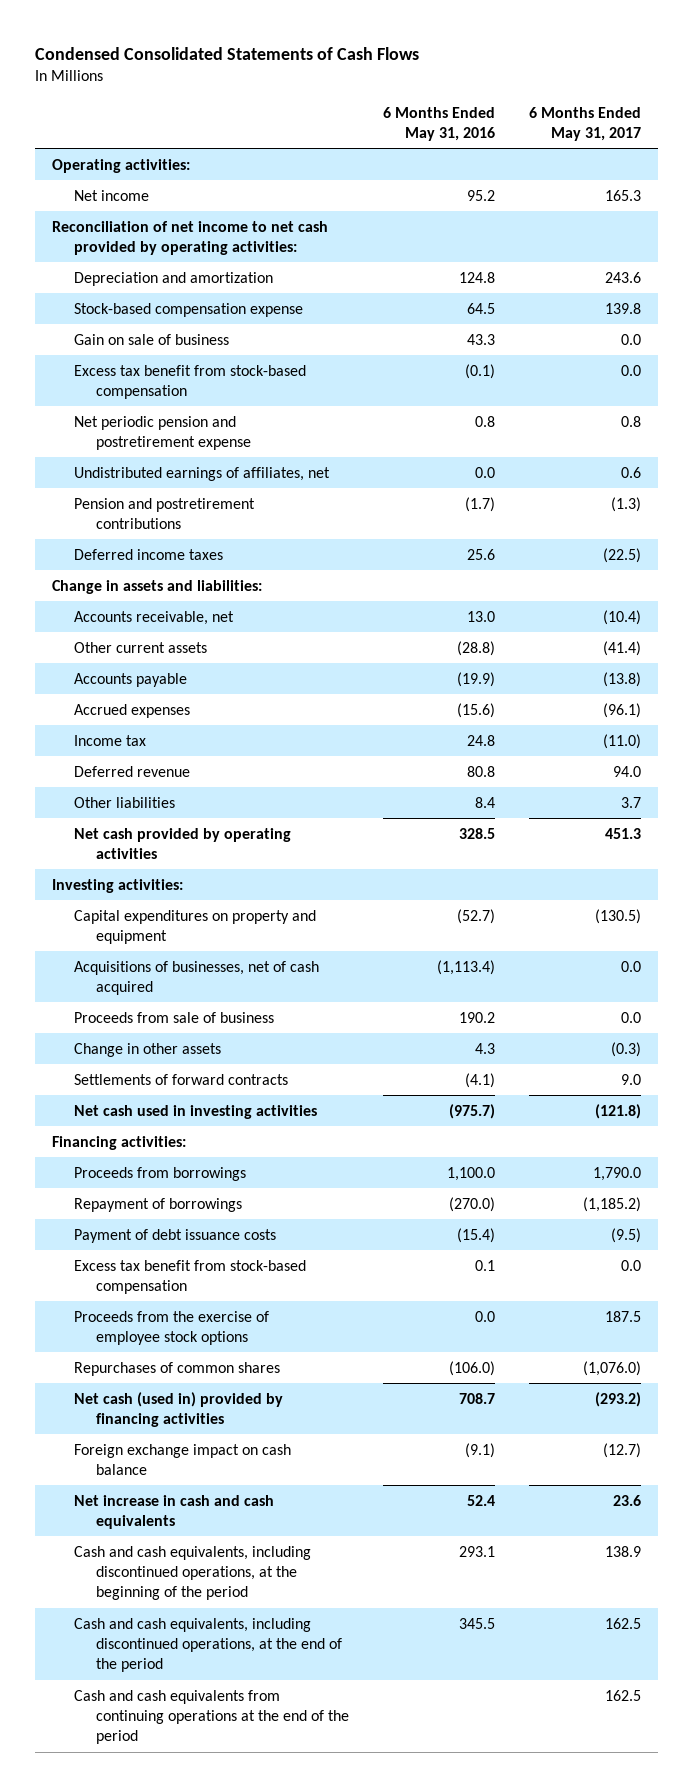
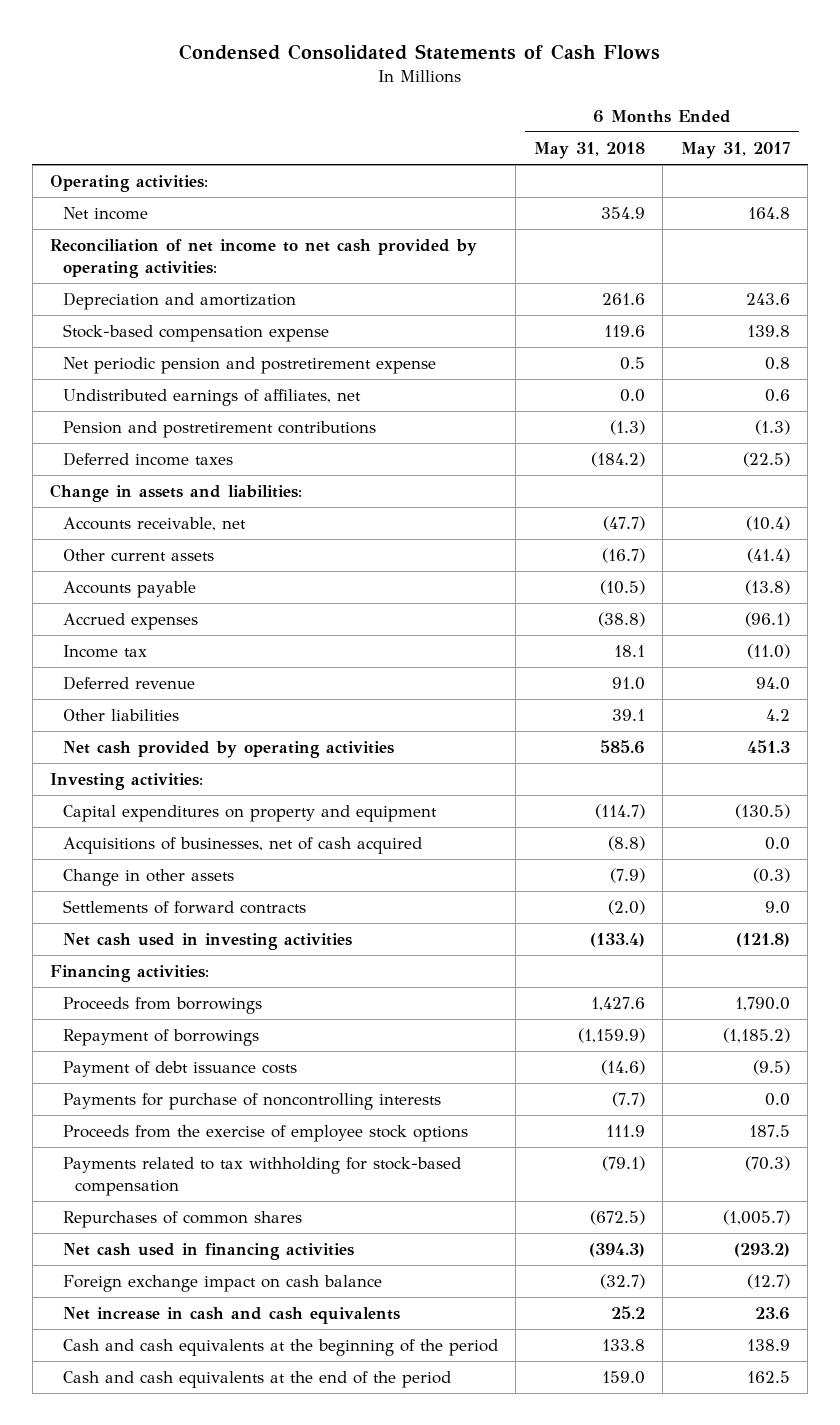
- | 6 Months Ended May 31, 2016 | 6 Months Ended May 31, 2017
+ | 6 Months Ended May 31, 2018 | 6 Months Ended May 31, 2017
- Net income | 95.2 | 165.3
+ Net income | 354.9 | 164.8
- Gain on sale of business | 43.3 | 0.0
- Excess tax benefit from stock-based compensation | (0.1) | 0.0
- Other liabilities | 8.4 | 3.7
+ Other liabilities | 39.1 | 4.2
- Proceeds from sale of business | 190.2 | 0.0
- Excess tax benefit from stock-based compensation | 0.1 | 0.0
+ Payments for purchase of noncontrolling interests | (7.7) | 0.0
- Repurchases of common shares | (106.0) | (1,076.0)
- Net cash (used in) provided by financing activities | 708.7 | (293.2)
+ Payments related to tax withholding for stock-based compensation | (79.1) | (70.3)
+ Repurchases of common shares | (672.5) | (1,005.7)
+ Net cash used in financing activities | (394.3) | (293.2)
- Cash and cash equivalents, including discontinued operations, at the beginning of the period | 293.1 | 138.9
- Cash and cash equivalents, including discontinued operations, at the end of the period | 345.5 | 162.5
- Cash and cash equivalents from continuing operations at the end of the period | | 162.5
+ Cash and cash equivalents at the beginning of the period | 133.8 | 138.9
+ Cash and cash equivalents at the end of the period | 159.0 | 162.5

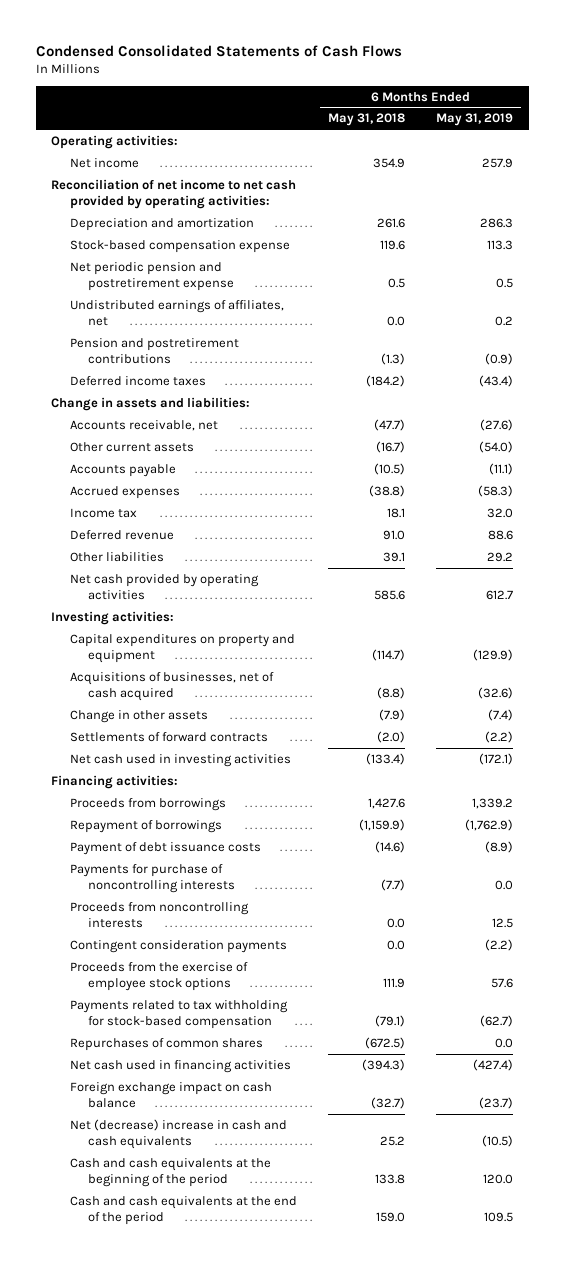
- | 6 Months Ended May 31, 2018 | 6 Months Ended May 31, 2017
+ | 6 Months Ended May 31, 2018 | 6 Months Ended May 31, 2019
+ Proceeds from noncontrolling interests | 0.0 | 12.5
+ Contingent consideration payments | 0.0 | (2.2)
- Net increase in cash and cash equivalents | 25.2 | 23.6
+ Net (decrease) increase in cash and cash equivalents | 25.2 | (10.5)

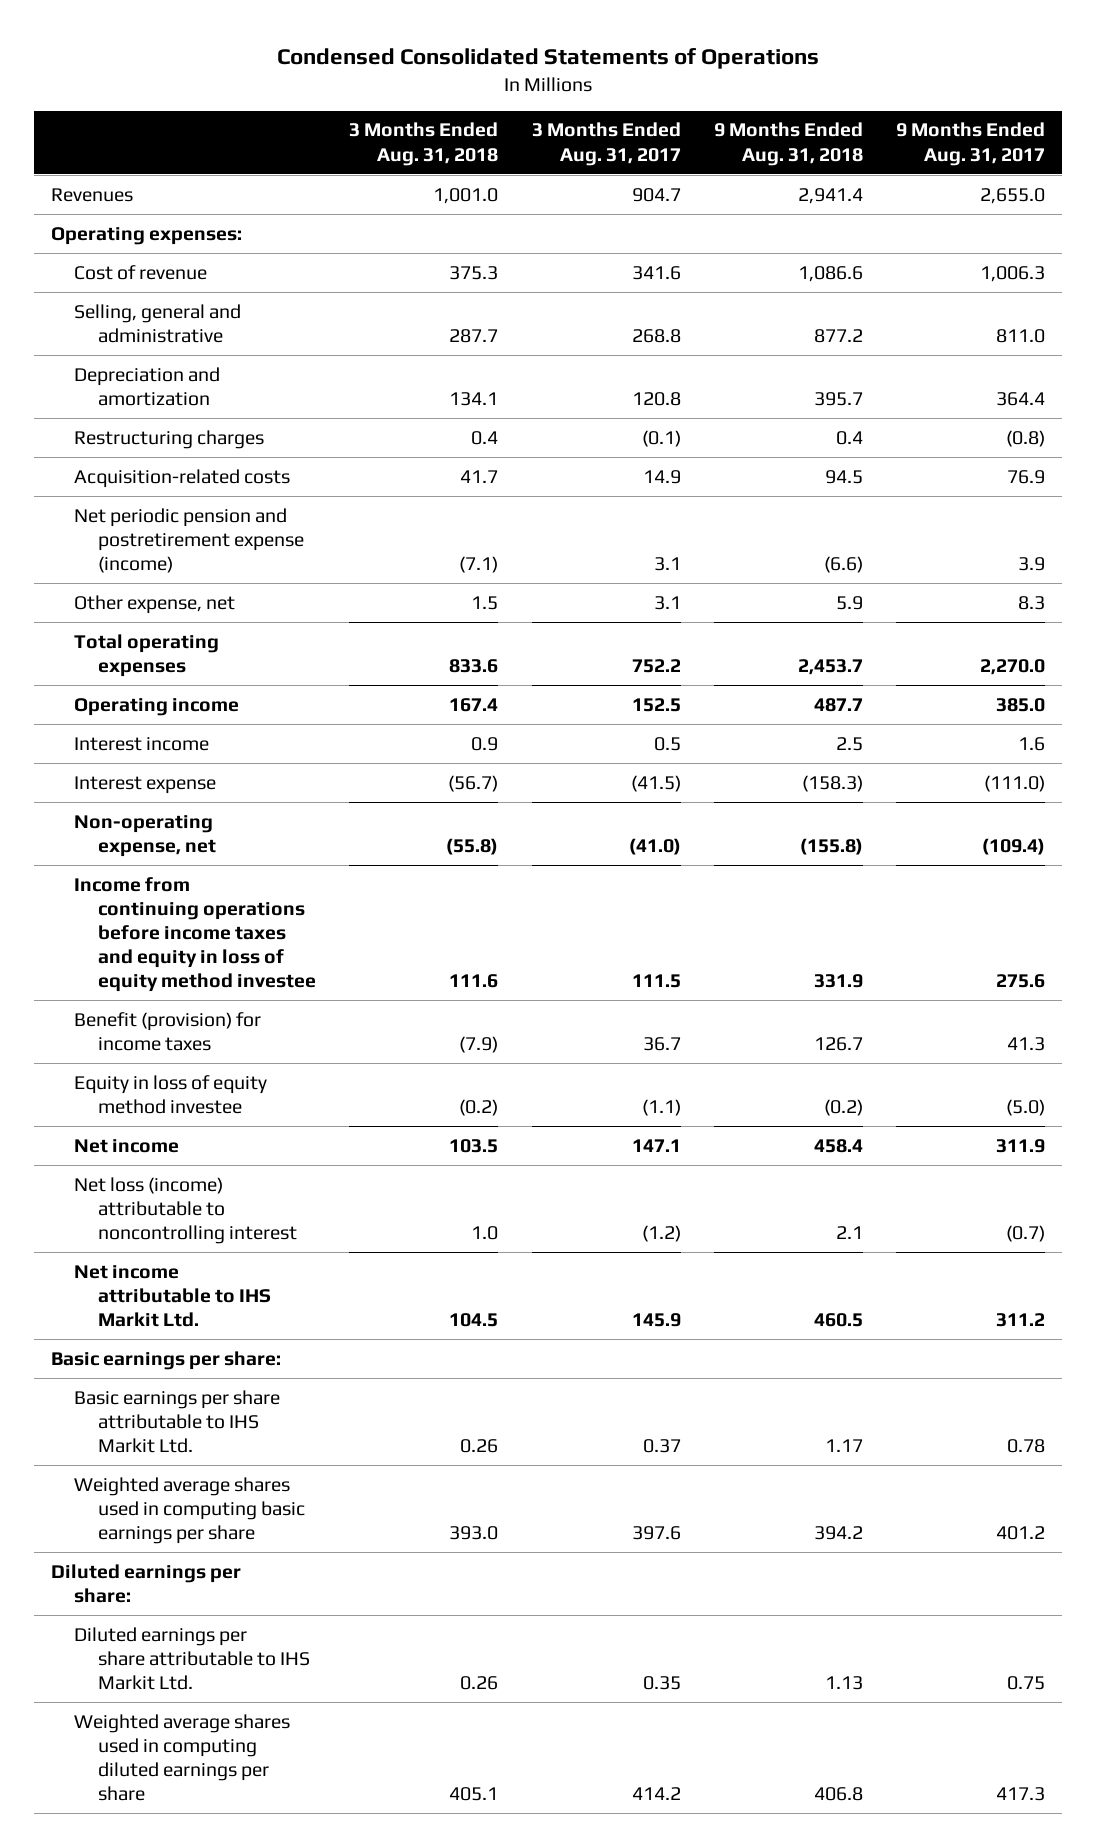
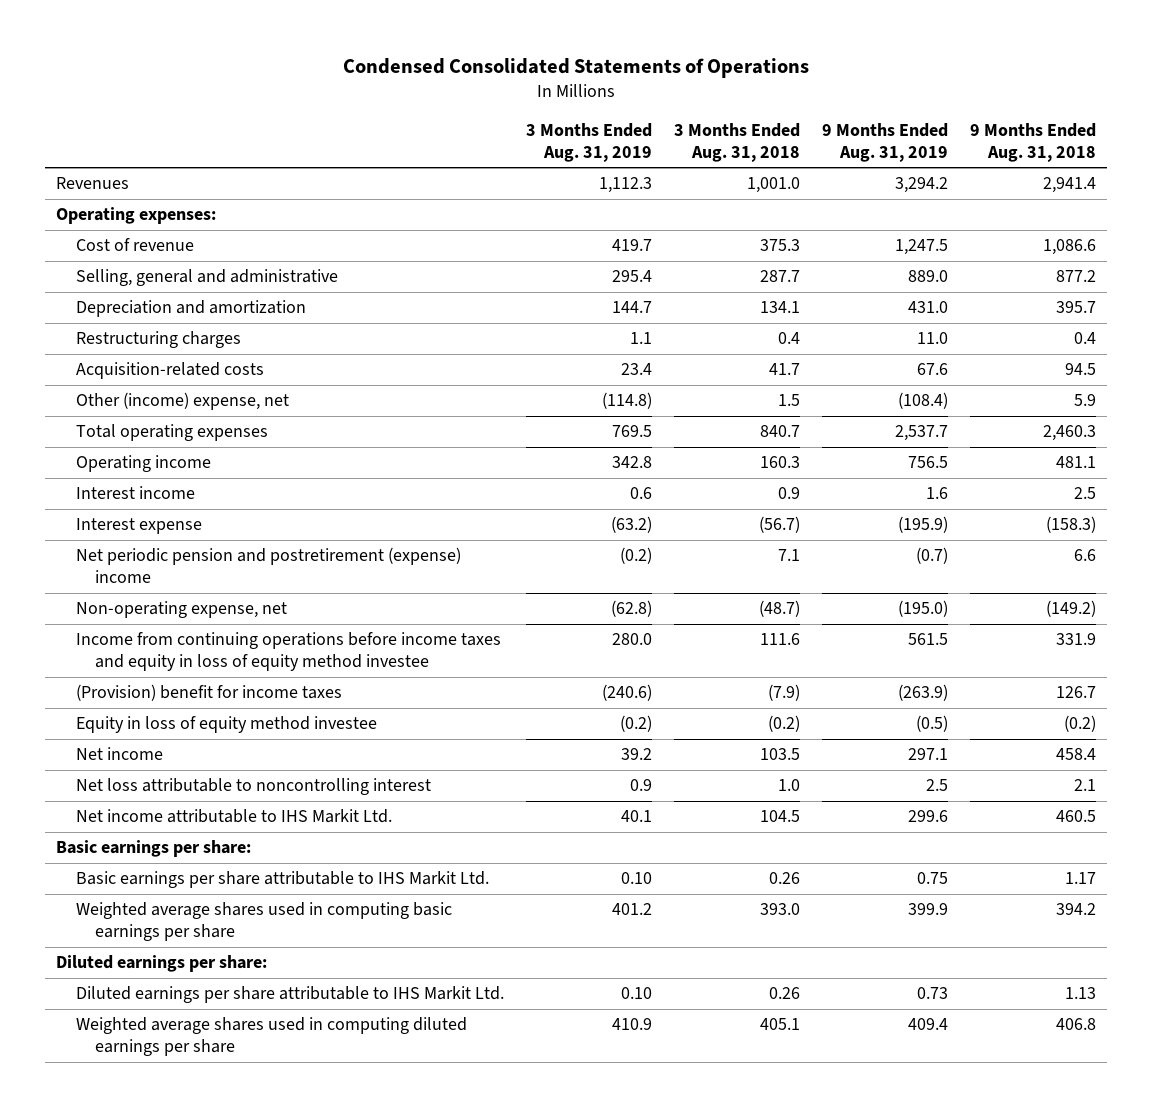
- | 3 Months Ended Aug. 31, 2018 | 3 Months Ended Aug. 31, 2017 | 9 Months Ended Aug. 31, 2018 | 9 Months Ended Aug. 31, 2017
+ | 3 Months Ended Aug. 31, 2019 | 3 Months Ended Aug. 31, 2018 | 9 Months Ended Aug. 31, 2019 | 9 Months Ended Aug. 31, 2018
- Net periodic pension and postretirement expense (income) | (7.1) | 3.1 | (6.6) | 3.9
- Other expense, net | 1.5 | 3.1 | 5.9 | 8.3
- Total operating expenses | 833.6 | 752.2 | 2,453.7 | 2,270.0
- Operating income | 167.4 | 152.5 | 487.7 | 385.0
+ Other (income) expense, net | (114.8) | 1.5 | (108.4) | 5.9
+ Total operating expenses | 769.5 | 840.7 | 2,537.7 | 2,460.3
+ Operating income | 342.8 | 160.3 | 756.5 | 481.1
- Non-operating expense, net | (55.8) | (41.0) | (155.8) | (109.4)
+ Net periodic pension and postretirement (expense) income | (0.2) | 7.1 | (0.7) | 6.6
+ Non-operating expense, net | (62.8) | (48.7) | (195.0) | (149.2)
- Benefit (provision) for income taxes | (7.9) | 36.7 | 126.7 | 41.3
+ (Provision) benefit for income taxes | (240.6) | (7.9) | (263.9) | 126.7
- Net loss (income) attributable to noncontrolling interest | 1.0 | (1.2) | 2.1 | (0.7)
+ Net loss attributable to noncontrolling interest | 0.9 | 1.0 | 2.5 | 2.1

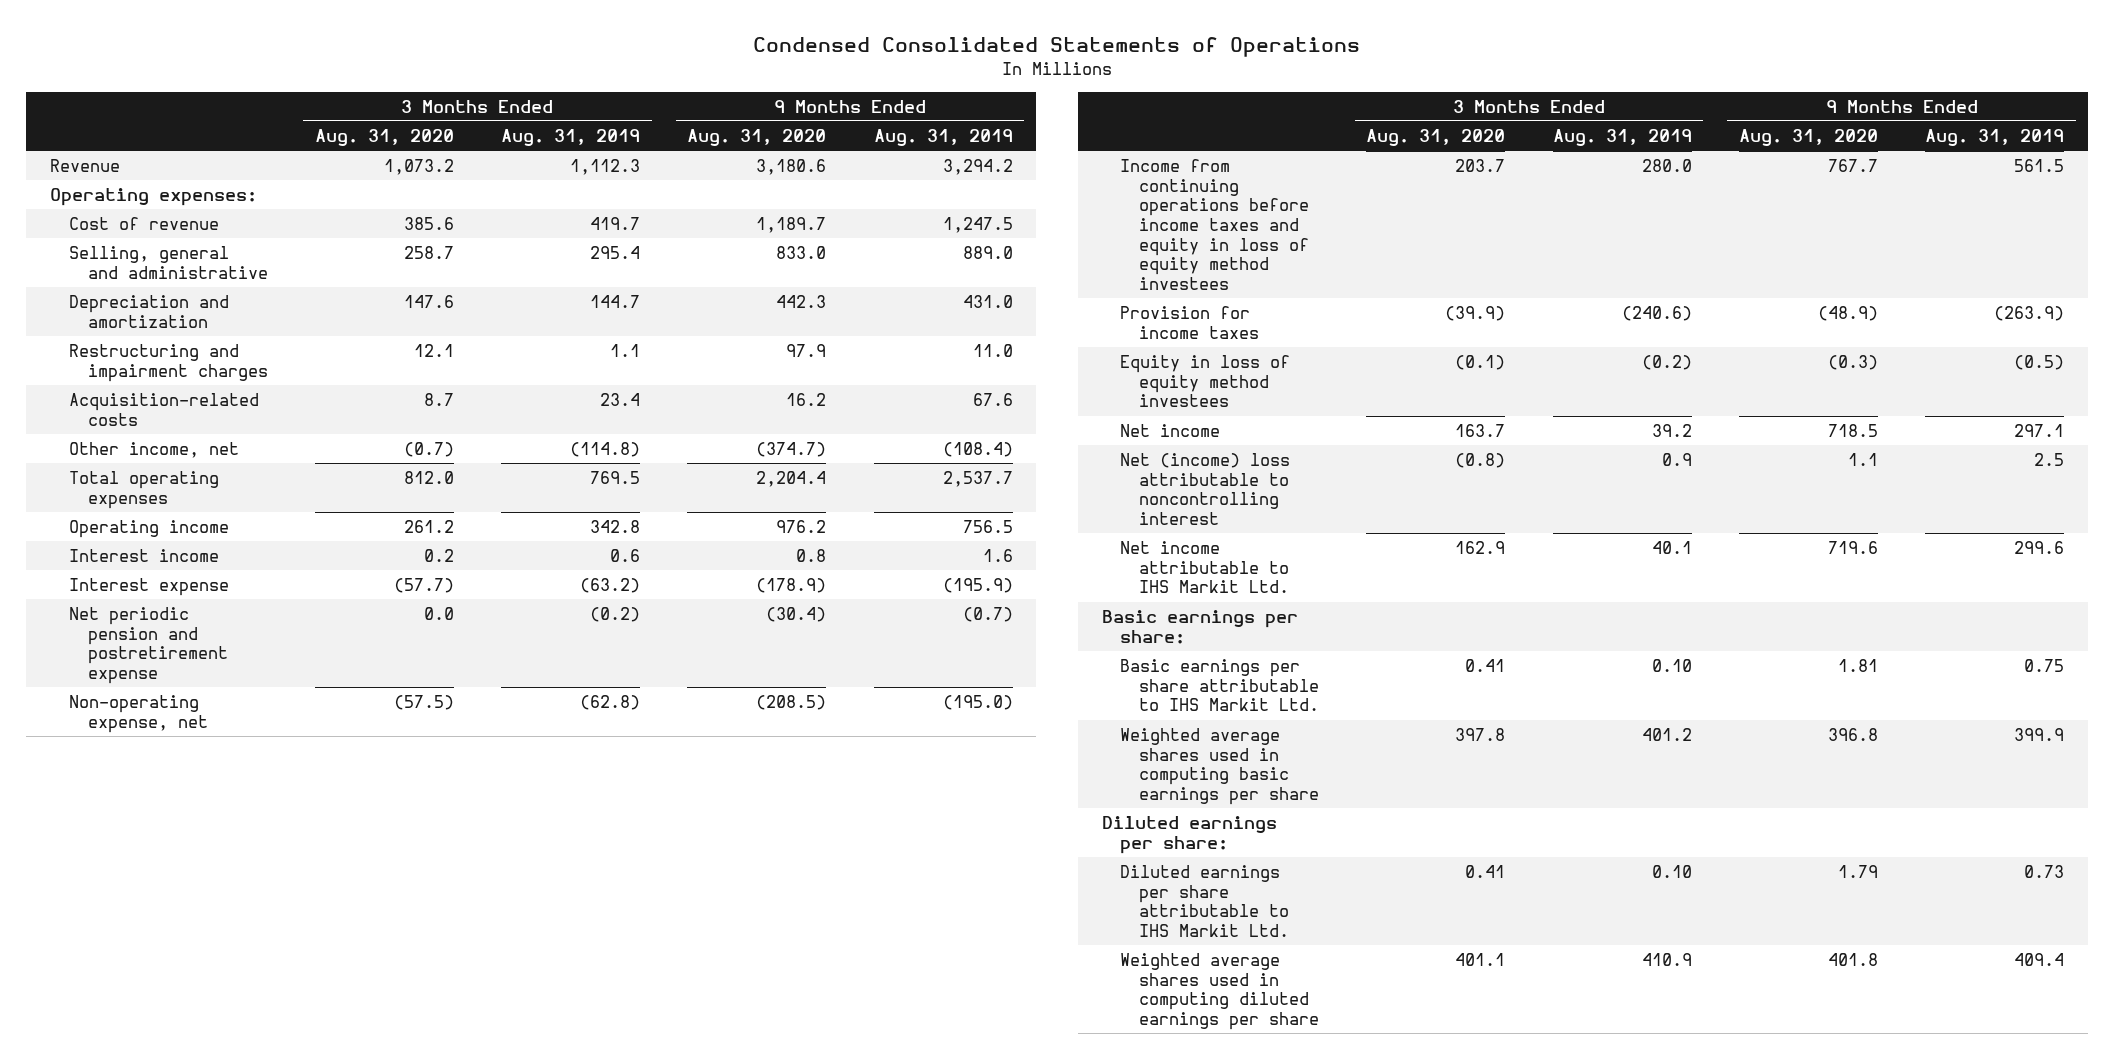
- | 3 Months Ended Aug. 31, 2019 | 3 Months Ended Aug. 31, 2018 | 9 Months Ended Aug. 31, 2019 | 9 Months Ended Aug. 31, 2018
+ | 3 Months Ended Aug. 31, 2020 | 3 Months Ended Aug. 31, 2019 | 9 Months Ended Aug. 31, 2020 | 9 Months Ended Aug. 31, 2019
- Revenues | 1,112.3 | 1,001.0 | 3,294.2 | 2,941.4
+ Revenue | 1,073.2 | 1,112.3 | 3,180.6 | 3,294.2
- Restructuring charges | 1.1 | 0.4 | 11.0 | 0.4
+ Restructuring and impairment charges | 12.1 | 1.1 | 97.9 | 11.0
- Other (income) expense, net | (114.8) | 1.5 | (108.4) | 5.9
+ Other income, net | (0.7) | (114.8) | (374.7) | (108.4)
- Net periodic pension and postretirement (expense) income | (0.2) | 7.1 | (0.7) | 6.6
+ Net periodic pension and postretirement expense | 0.0 | (0.2) | (30.4) | (0.7)
- Income from continuing operations before income taxes and equity in loss of equity method investee | 280.0 | 111.6 | 561.5 | 331.9
- (Provision) benefit for income taxes | (240.6) | (7.9) | (263.9) | 126.7
- Equity in loss of equity method investee | (0.2) | (0.2) | (0.5) | (0.2)
+ Income from continuing operations before income taxes and equity in loss of equity method investees | 203.7 | 280.0 | 767.7 | 561.5
+ Provision for income taxes | (39.9) | (240.6) | (48.9) | (263.9)
+ Equity in loss of equity method investees | (0.1) | (0.2) | (0.3) | (0.5)
- Net loss attributable to noncontrolling interest | 0.9 | 1.0 | 2.5 | 2.1
+ Net (income) loss attributable to noncontrolling interest | (0.8) | 0.9 | 1.1 | 2.5

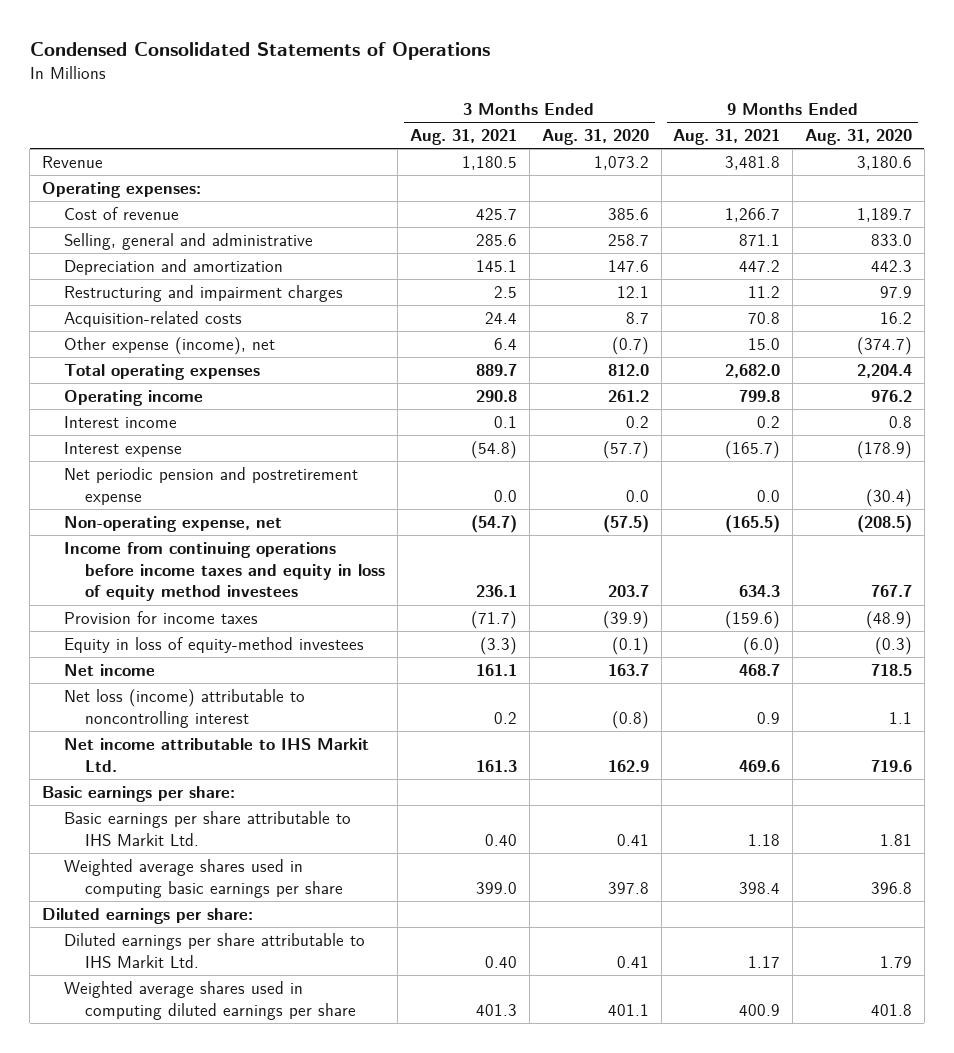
- | 3 Months Ended Aug. 31, 2020 | 3 Months Ended Aug. 31, 2019 | 9 Months Ended Aug. 31, 2020 | 9 Months Ended Aug. 31, 2019
+ | 3 Months Ended Aug. 31, 2021 | 3 Months Ended Aug. 31, 2020 | 9 Months Ended Aug. 31, 2021 | 9 Months Ended Aug. 31, 2020
- Other income, net | (0.7) | (114.8) | (374.7) | (108.4)
+ Other expense (income), net | 6.4 | (0.7) | 15.0 | (374.7)
- Equity in loss of equity method investees | (0.1) | (0.2) | (0.3) | (0.5)
+ Equity in loss of equity-method investees | (3.3) | (0.1) | (6.0) | (0.3)
- Net (income) loss attributable to noncontrolling interest | (0.8) | 0.9 | 1.1 | 2.5
+ Net loss (income) attributable to noncontrolling interest | 0.2 | (0.8) | 0.9 | 1.1

